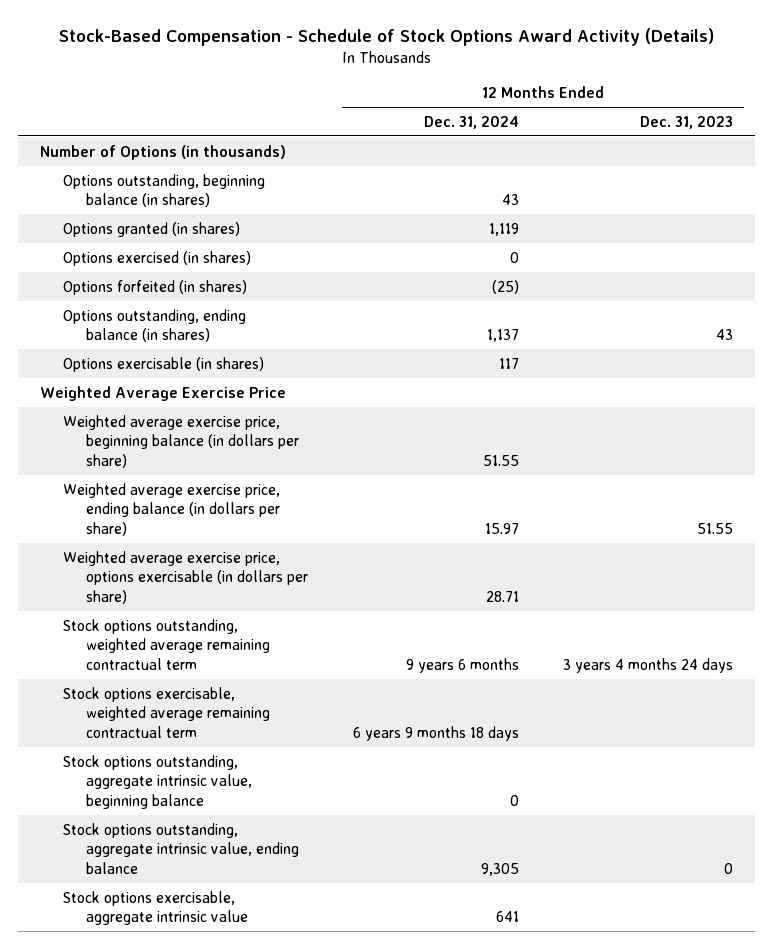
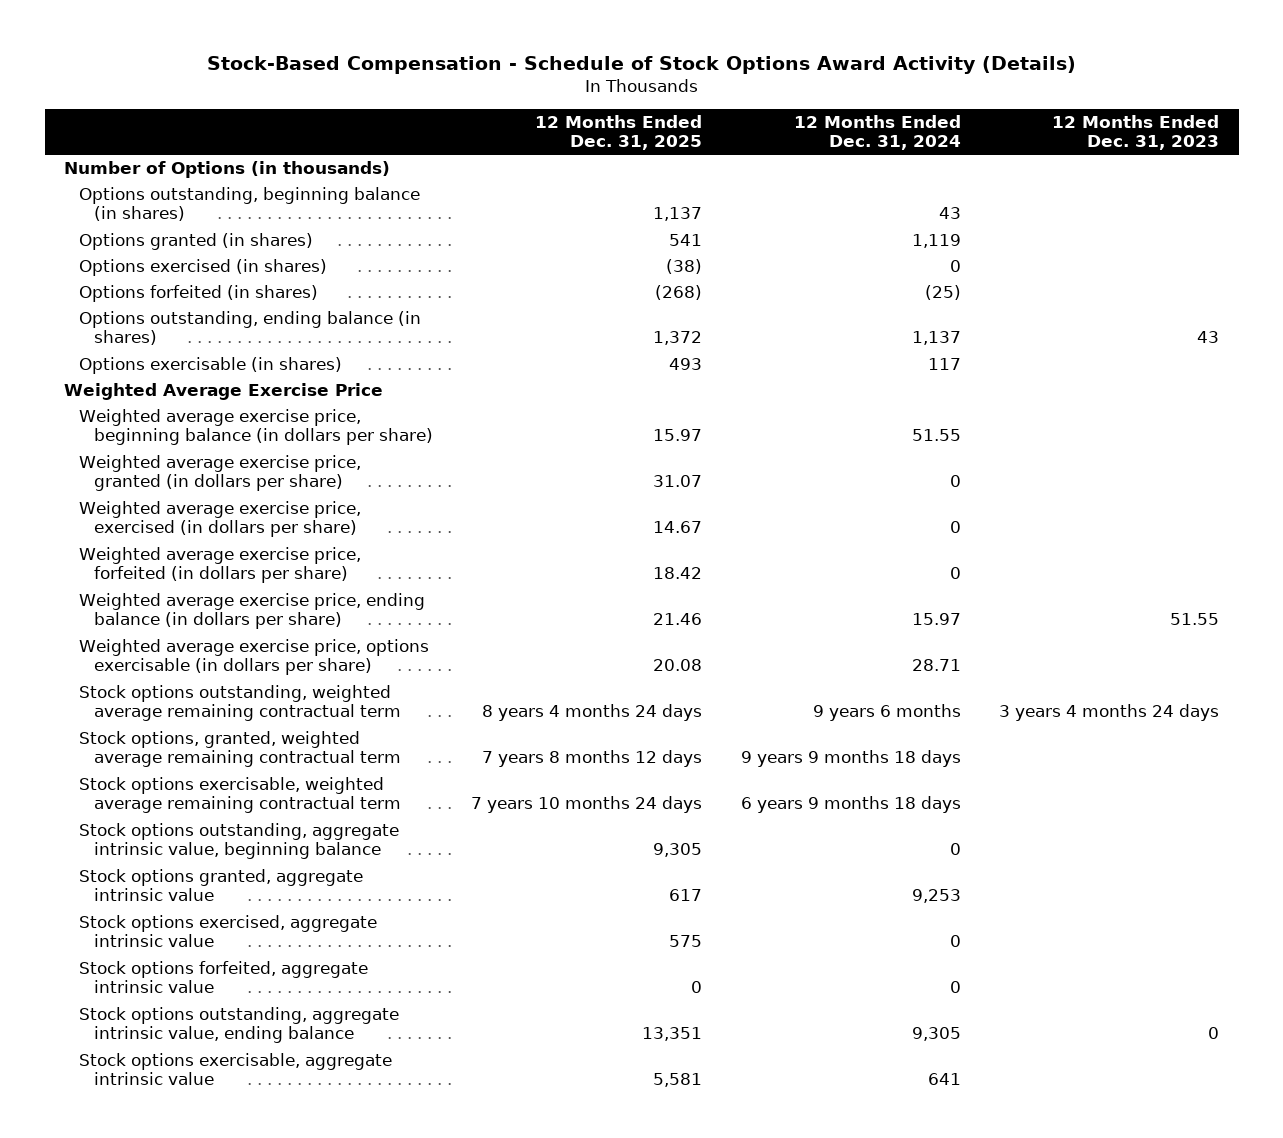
- | 12 Months Ended Dec. 31, 2024 | 12 Months Ended Dec. 31, 2023
+ | 12 Months Ended Dec. 31, 2025 | 12 Months Ended Dec. 31, 2024 | 12 Months Ended Dec. 31, 2023
+ Weighted average exercise price, granted (in dollars per share) | 31.07 | 0 |
+ Weighted average exercise price, exercised (in dollars per share) | 14.67 | 0 |
+ Weighted average exercise price, forfeited (in dollars per share) | 18.42 | 0 |
+ Stock options, granted, weighted average remaining contractual term | 7 years 8 months 12 days | 9 years 9 months 18 days |
+ Stock options granted, aggregate intrinsic value | 617 | 9,253 |
+ Stock options exercised, aggregate intrinsic value | 575 | 0 |
+ Stock options forfeited, aggregate intrinsic value | 0 | 0 |

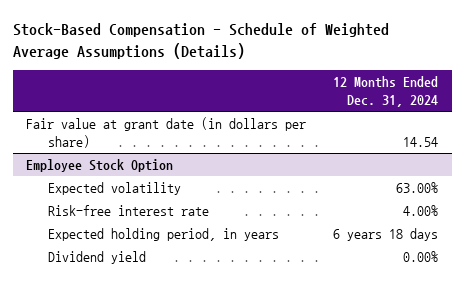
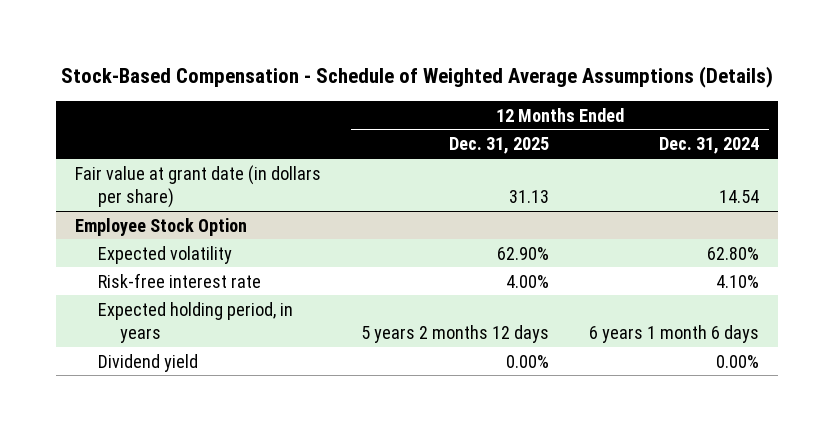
- | 12 Months Ended Dec. 31, 2024
+ | 12 Months Ended Dec. 31, 2025 | 12 Months Ended Dec. 31, 2024
@ Employee Stock Option
- Expected volatility | 63.00%
- Risk-free interest rate | 4.00%
- Expected holding period, in years | 6 years 18 days
+ Expected volatility | 62.90% | 62.80%
+ Risk-free interest rate | 4.00% | 4.10%
+ Expected holding period, in years | 5 years 2 months 12 days | 6 years 1 month 6 days

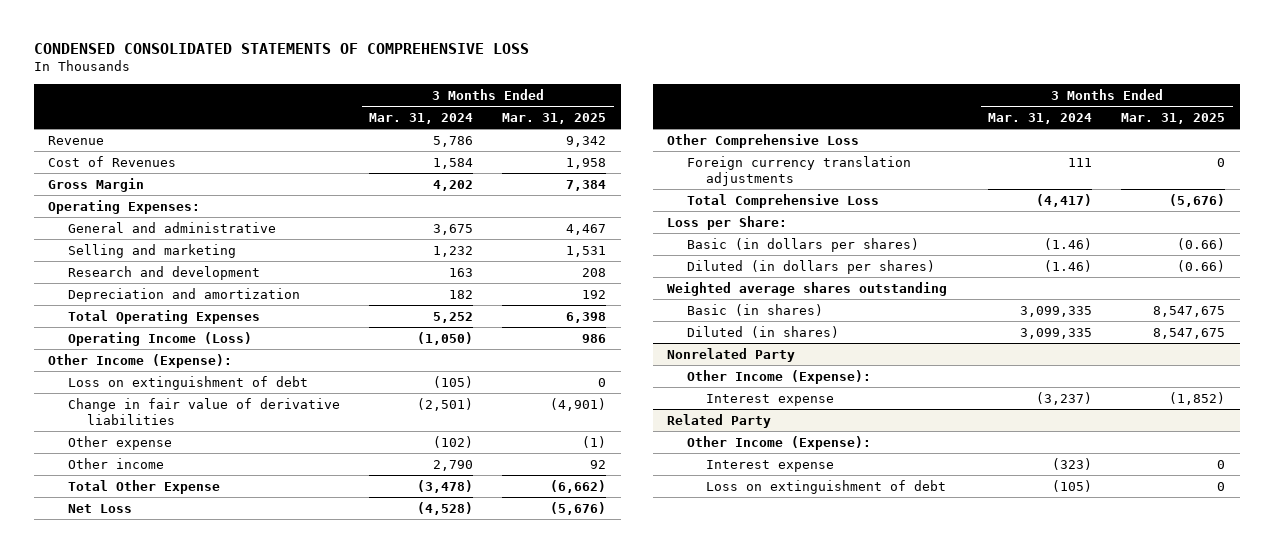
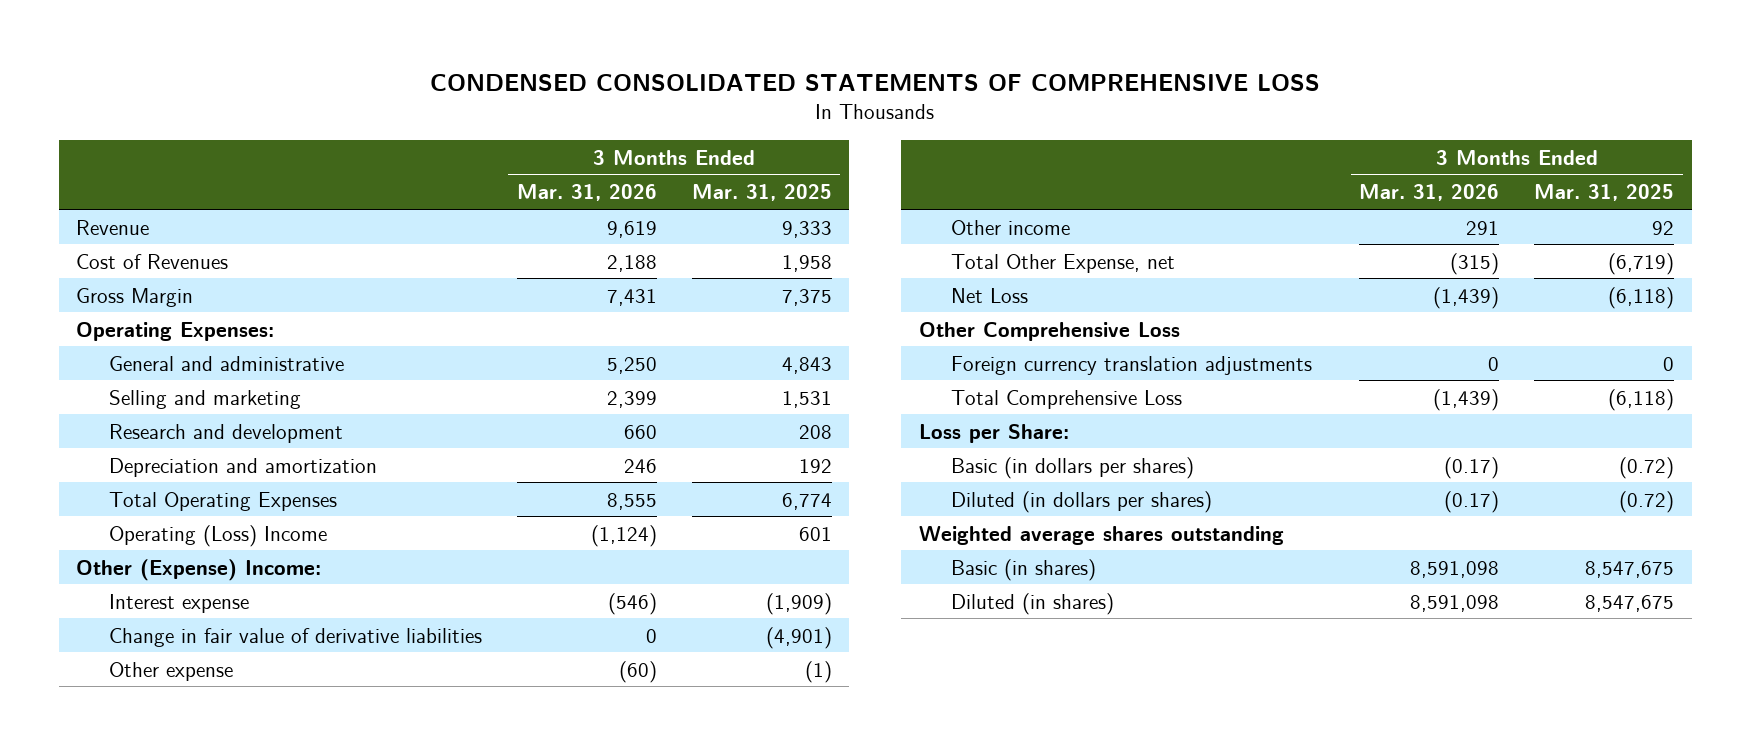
- | 3 Months Ended Mar. 31, 2024 | 3 Months Ended Mar. 31, 2025
+ | 3 Months Ended Mar. 31, 2026 | 3 Months Ended Mar. 31, 2025
- Revenue | 5,786 | 9,342
+ Revenue | 9,619 | 9,333
- Gross Margin | 4,202 | 7,384
+ Gross Margin | 7,431 | 7,375
- General and administrative | 3,675 | 4,467
+ General and administrative | 5,250 | 4,843
- Total Operating Expenses | 5,252 | 6,398
- Operating Income (Loss) | (1,050) | 986
- Other Income (Expense):
- Loss on extinguishment of debt | (105) | 0
+ Total Operating Expenses | 8,555 | 6,774
+ Operating (Loss) Income | (1,124) | 601
+ Other (Expense) Income:
+ Interest expense | (546) | (1,909)
- Total Other Expense | (3,478) | (6,662)
- Net Loss | (4,528) | (5,676)
+ Total Other Expense, net | (315) | (6,719)
+ Net Loss | (1,439) | (6,118)
- Total Comprehensive Loss | (4,417) | (5,676)
+ Total Comprehensive Loss | (1,439) | (6,118)
- Basic (in dollars per shares) | (1.46) | (0.66)
- Diluted (in dollars per shares) | (1.46) | (0.66)
+ Basic (in dollars per shares) | (0.17) | (0.72)
+ Diluted (in dollars per shares) | (0.17) | (0.72)
- Nonrelated Party
- Other Income (Expense):
- Interest expense | (3,237) | (1,852)
- Related Party
- Other Income (Expense):
- Interest expense | (323) | 0
- Loss on extinguishment of debt | (105) | 0

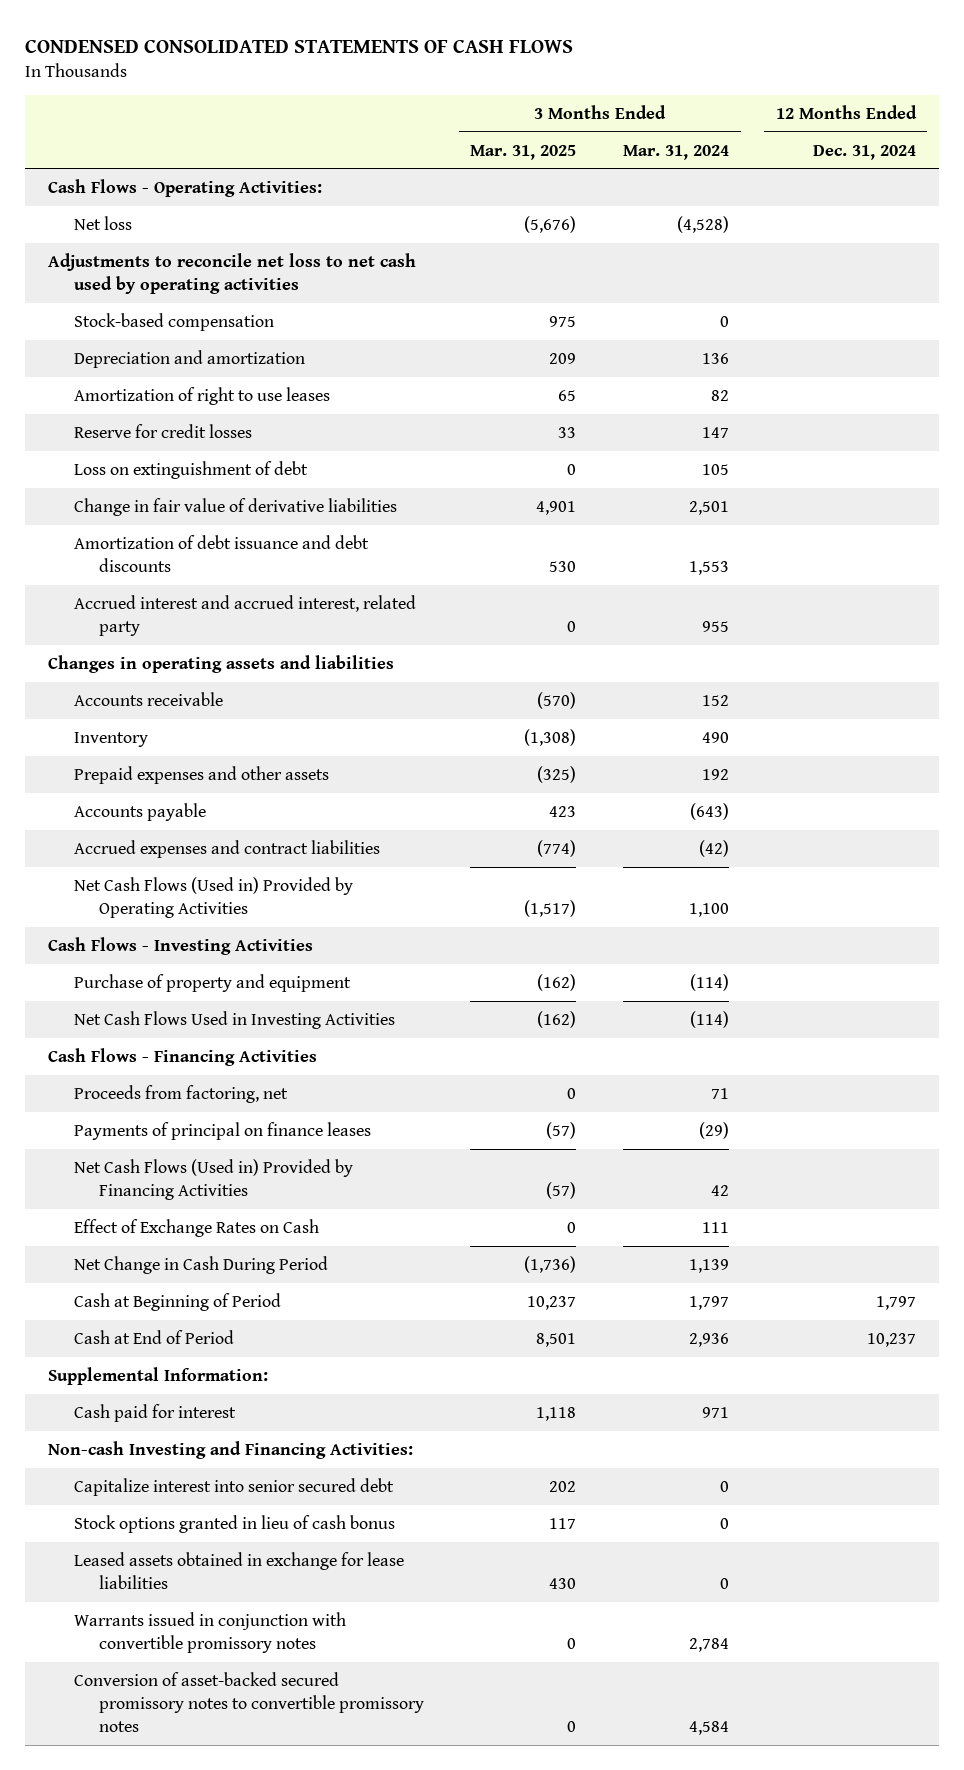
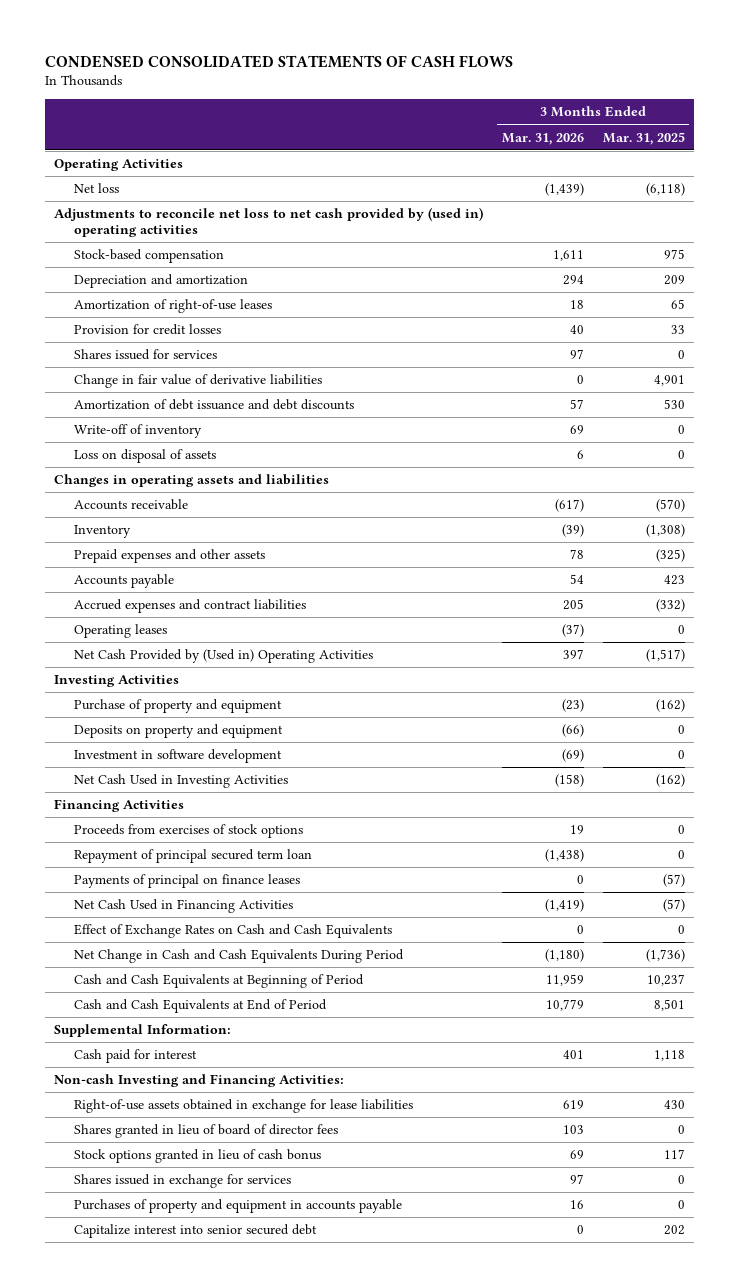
- | 3 Months Ended Mar. 31, 2025 | 3 Months Ended Mar. 31, 2024 | 12 Months Ended Dec. 31, 2024
+ | 3 Months Ended Mar. 31, 2026 | 3 Months Ended Mar. 31, 2025
- Cash Flows - Operating Activities:
- Net loss | (5,676) | (4,528) |
- Adjustments to reconcile net loss to net cash used by operating activities
+ Operating Activities
+ Net loss | (1,439) | (6,118)
+ Adjustments to reconcile net loss to net cash provided by (used in) operating activities
- Amortization of right to use leases | 65 | 82 |
- Reserve for credit losses | 33 | 147 |
- Loss on extinguishment of debt | 0 | 105 |
+ Amortization of right-of-use leases | 18 | 65
+ Provision for credit losses | 40 | 33
+ Shares issued for services | 97 | 0
- Accrued interest and accrued interest, related party | 0 | 955 |
+ Write-off of inventory | 69 | 0
+ Loss on disposal of assets | 6 | 0
- Accrued expenses and contract liabilities | (774) | (42) |
- Net Cash Flows (Used in) Provided by Operating Activities | (1,517) | 1,100 |
- Cash Flows - Investing Activities
+ Accrued expenses and contract liabilities | 205 | (332)
+ Operating leases | (37) | 0
+ Net Cash Provided by (Used in) Operating Activities | 397 | (1,517)
+ Investing Activities
- Net Cash Flows Used in Investing Activities | (162) | (114) |
- Cash Flows - Financing Activities
- Proceeds from factoring, net | 0 | 71 |
+ Deposits on property and equipment | (66) | 0
+ Investment in software development | (69) | 0
+ Net Cash Used in Investing Activities | (158) | (162)
+ Financing Activities
+ Proceeds from exercises of stock options | 19 | 0
+ Repayment of principal secured term loan | (1,438) | 0
- Net Cash Flows (Used in) Provided by Financing Activities | (57) | 42 |
- Effect of Exchange Rates on Cash | 0 | 111 |
- Net Change in Cash During Period | (1,736) | 1,139 |
- Cash at Beginning of Period | 10,237 | 1,797 | 1,797
- Cash at End of Period | 8,501 | 2,936 | 10,237
+ Net Cash Used in Financing Activities | (1,419) | (57)
+ Effect of Exchange Rates on Cash and Cash Equivalents | 0 | 0
+ Net Change in Cash and Cash Equivalents During Period | (1,180) | (1,736)
+ Cash and Cash Equivalents at Beginning of Period | 11,959 | 10,237
+ Cash and Cash Equivalents at End of Period | 10,779 | 8,501
+ Right-of-use assets obtained in exchange for lease liabilities | 619 | 430
+ Shares granted in lieu of board of director fees | 103 | 0
- Leased assets obtained in exchange for lease liabilities | 430 | 0 |
- Warrants issued in conjunction with convertible promissory notes | 0 | 2,784 |
- Conversion of asset-backed secured promissory notes to convertible promissory notes | 0 | 4,584 |
+ Shares issued in exchange for services | 97 | 0
+ Purchases of property and equipment in accounts payable | 16 | 0
moved down: Capitalize interest into senior secured debt | 0 | 202

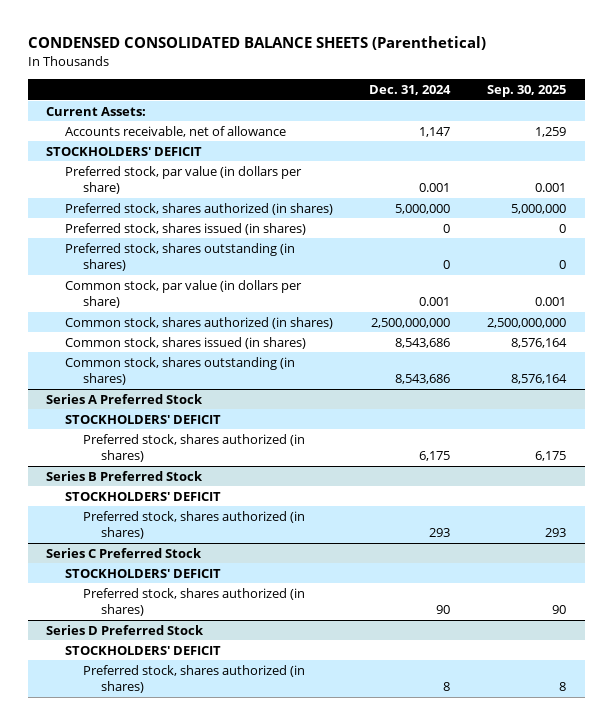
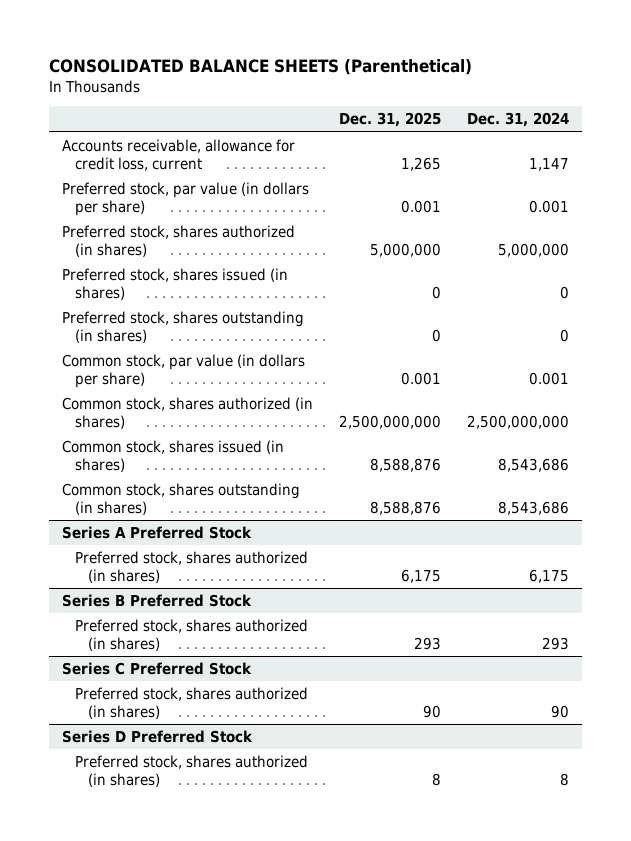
- CONDENSED CONSOLIDATED BALANCE SHEETS (Parenthetical)
+ CONSOLIDATED BALANCE SHEETS (Parenthetical)
- | Dec. 31, 2024 | Sep. 30, 2025
+ | Dec. 31, 2025 | Dec. 31, 2024
- Current Assets:
- Accounts receivable, net of allowance | 1,147 | 1,259
- STOCKHOLDERS' DEFICIT
+ Accounts receivable, allowance for credit loss, current | 1,265 | 1,147
@ Series A Preferred Stock
- STOCKHOLDERS' DEFICIT
@ Series B Preferred Stock
- STOCKHOLDERS' DEFICIT
@ Series C Preferred Stock
- STOCKHOLDERS' DEFICIT
@ Series D Preferred Stock
- STOCKHOLDERS' DEFICIT

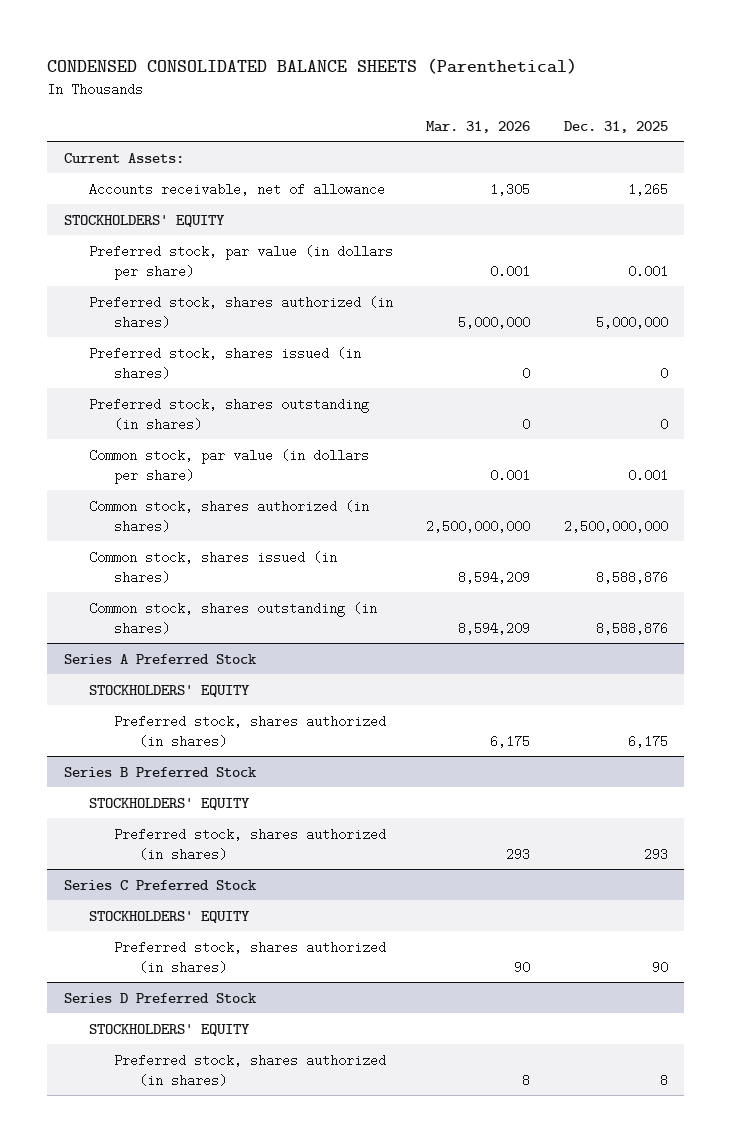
- CONSOLIDATED BALANCE SHEETS (Parenthetical)
+ CONDENSED CONSOLIDATED BALANCE SHEETS (Parenthetical)
- | Dec. 31, 2025 | Dec. 31, 2024
+ | Mar. 31, 2026 | Dec. 31, 2025
- Accounts receivable, allowance for credit loss, current | 1,265 | 1,147
+ Current Assets:
+ Accounts receivable, net of allowance | 1,305 | 1,265
+ STOCKHOLDERS' EQUITY
@ Series A Preferred Stock
+ STOCKHOLDERS' EQUITY
@ Series B Preferred Stock
+ STOCKHOLDERS' EQUITY
@ Series C Preferred Stock
+ STOCKHOLDERS' EQUITY
@ Series D Preferred Stock
+ STOCKHOLDERS' EQUITY

